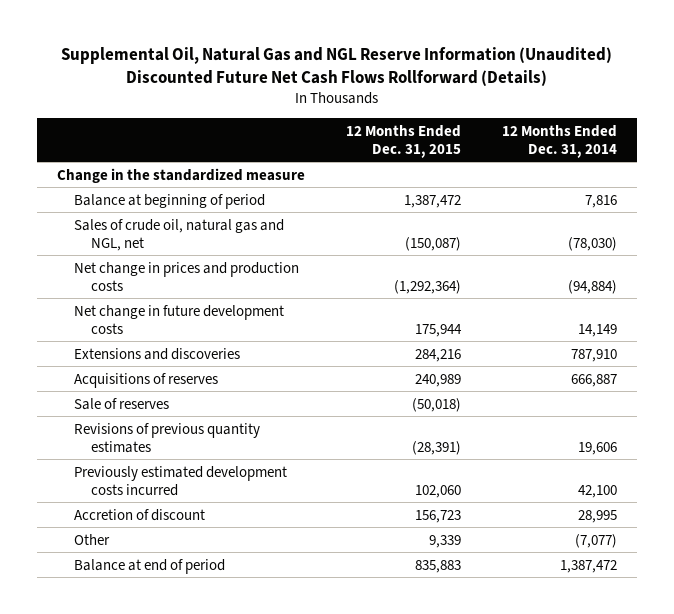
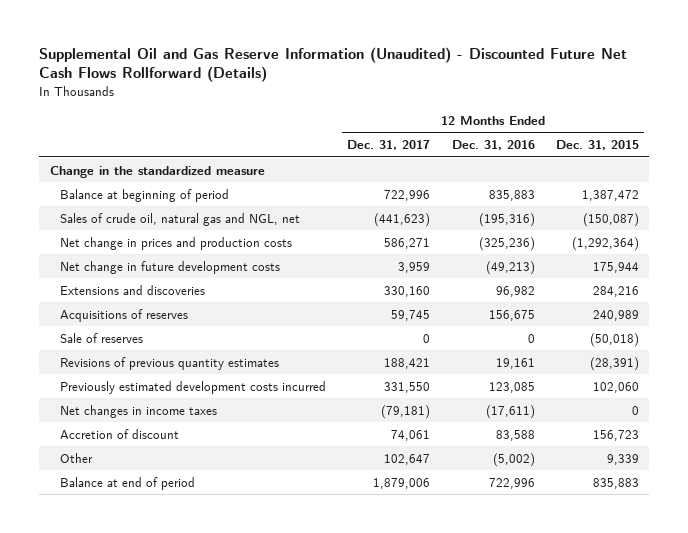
- Supplemental Oil, Natural Gas and NGL Reserve Information (Unaudited) Discounted Future Net Cash Flows Rollforward (Details)
+ Supplemental Oil and Gas Reserve Information (Unaudited) - Discounted Future Net Cash Flows Rollforward (Details)
- | 12 Months Ended Dec. 31, 2015 | 12 Months Ended Dec. 31, 2014
+ | 12 Months Ended Dec. 31, 2017 | 12 Months Ended Dec. 31, 2016 | 12 Months Ended Dec. 31, 2015
+ Net changes in income taxes | (79,181) | (17,611) | 0

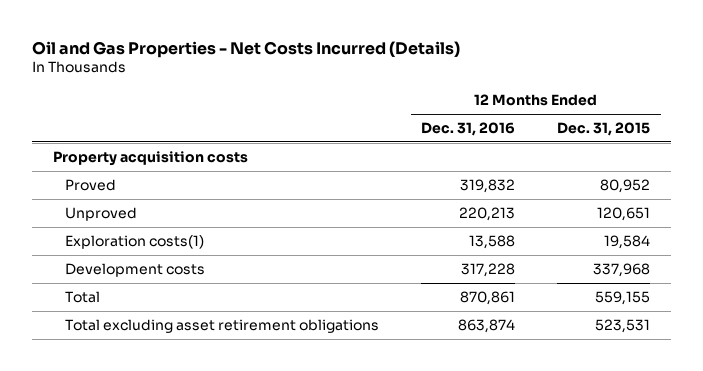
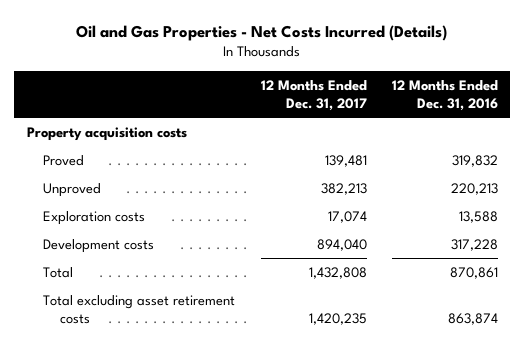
- | 12 Months Ended Dec. 31, 2016 | 12 Months Ended Dec. 31, 2015
+ | 12 Months Ended Dec. 31, 2017 | 12 Months Ended Dec. 31, 2016
- Exploration costs(1) | 13,588 | 19,584
+ Exploration costs | 17,074 | 13,588
- Total excluding asset retirement obligations | 863,874 | 523,531
+ Total excluding asset retirement costs | 1,420,235 | 863,874

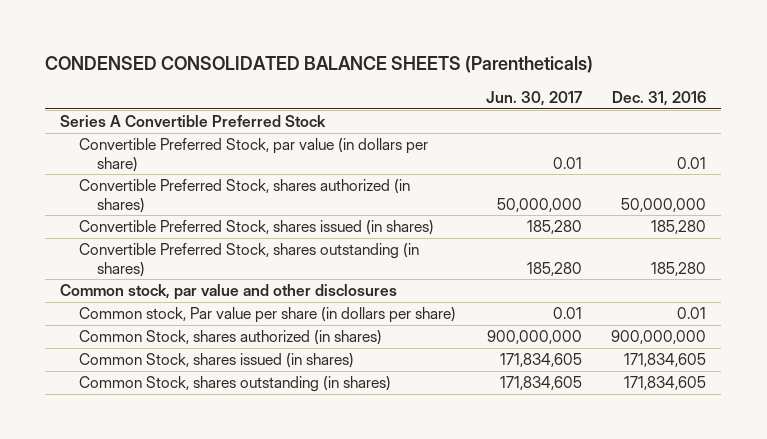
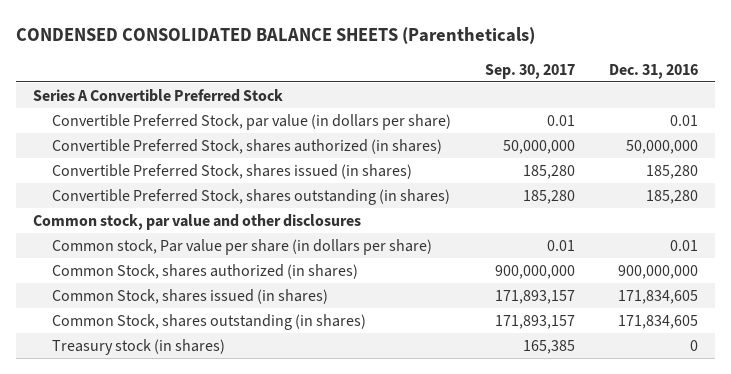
- | Jun. 30, 2017 | Dec. 31, 2016
+ | Sep. 30, 2017 | Dec. 31, 2016
+ Treasury stock (in shares) | 165,385 | 0

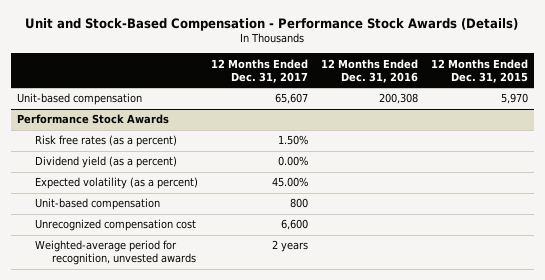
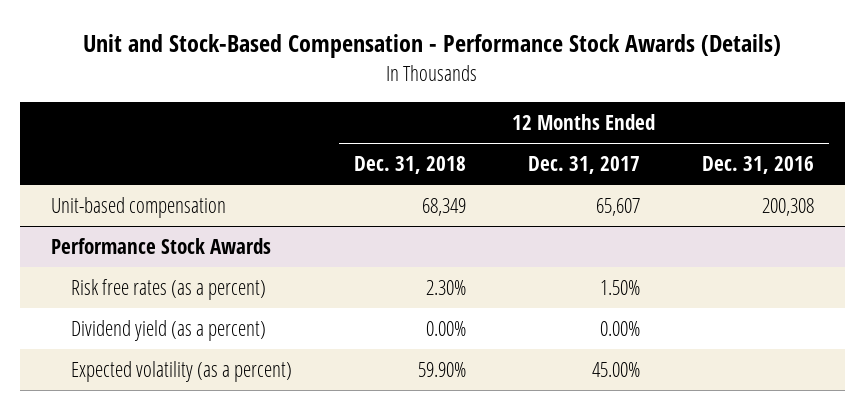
- | 12 Months Ended Dec. 31, 2017 | 12 Months Ended Dec. 31, 2016 | 12 Months Ended Dec. 31, 2015
+ | 12 Months Ended Dec. 31, 2018 | 12 Months Ended Dec. 31, 2017 | 12 Months Ended Dec. 31, 2016
@ Performance Stock Awards
- Unit-based compensation | 800 | |
- Unrecognized compensation cost | 6,600 | |
- Weighted-average period for recognition, unvested awards | 2 years | |

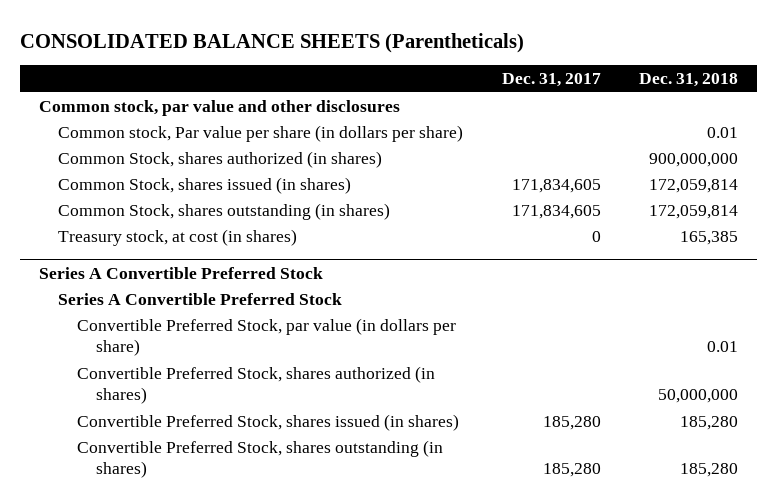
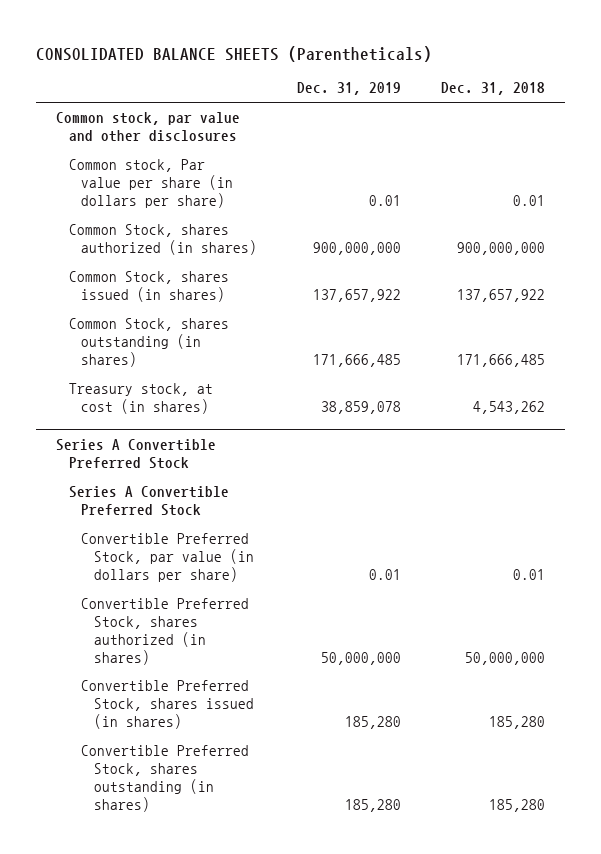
- | Dec. 31, 2017 | Dec. 31, 2018
+ | Dec. 31, 2019 | Dec. 31, 2018
- Common Stock, shares issued (in shares) | 171,834,605 | 172,059,814
- Common Stock, shares outstanding (in shares) | 171,834,605 | 172,059,814
- Treasury stock, at cost (in shares) | 0 | 165,385
+ Common Stock, shares issued (in shares) | 137,657,922 | 137,657,922
+ Common Stock, shares outstanding (in shares) | 171,666,485 | 171,666,485
+ Treasury stock, at cost (in shares) | 38,859,078 | 4,543,262

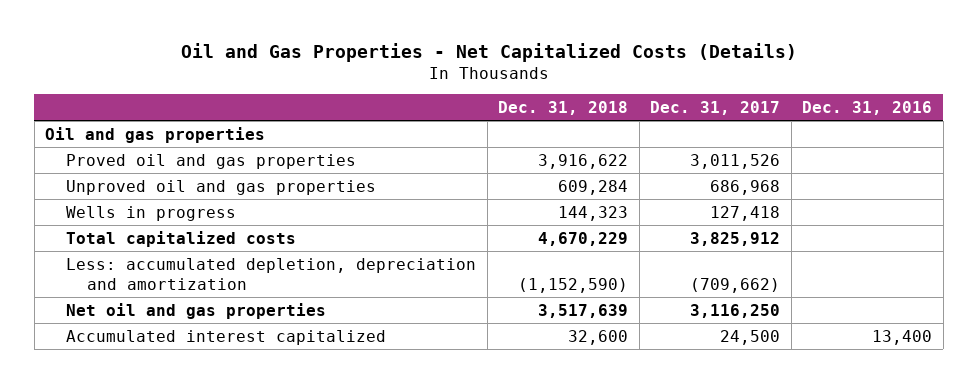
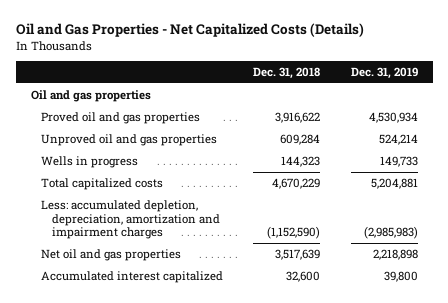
- | Dec. 31, 2018 | Dec. 31, 2017 | Dec. 31, 2016
+ | Dec. 31, 2018 | Dec. 31, 2019
- Less: accumulated depletion, depreciation and amortization | (1,152,590) | (709,662) |
+ Less: accumulated depletion, depreciation, amortization and impairment charges | (1,152,590) | (2,985,983)

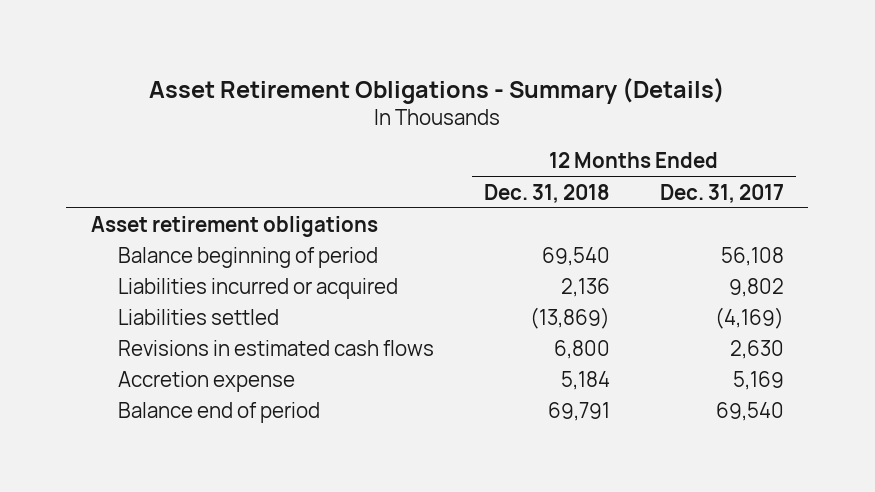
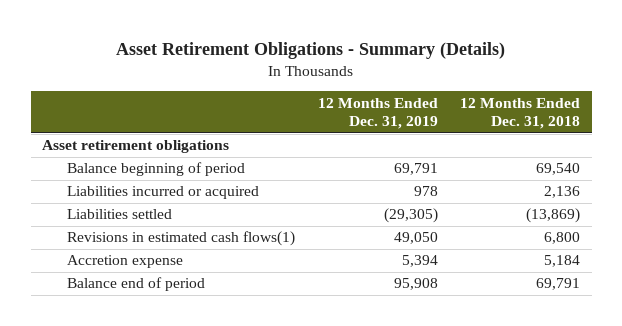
- | 12 Months Ended Dec. 31, 2018 | 12 Months Ended Dec. 31, 2017
+ | 12 Months Ended Dec. 31, 2019 | 12 Months Ended Dec. 31, 2018
- Revisions in estimated cash flows | 6,800 | 2,630
+ Revisions in estimated cash flows(1) | 49,050 | 6,800

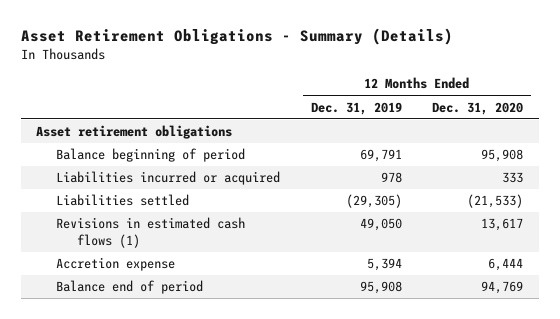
- | 12 Months Ended Dec. 31, 2019 | 12 Months Ended Dec. 31, 2018
+ | 12 Months Ended Dec. 31, 2019 | 12 Months Ended Dec. 31, 2020
- Revisions in estimated cash flows(1) | 49,050 | 6,800
+ Revisions in estimated cash flows (1) | 49,050 | 13,617

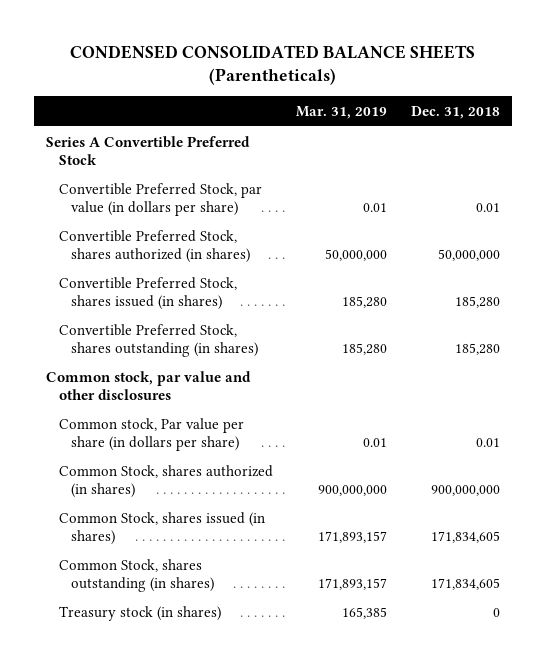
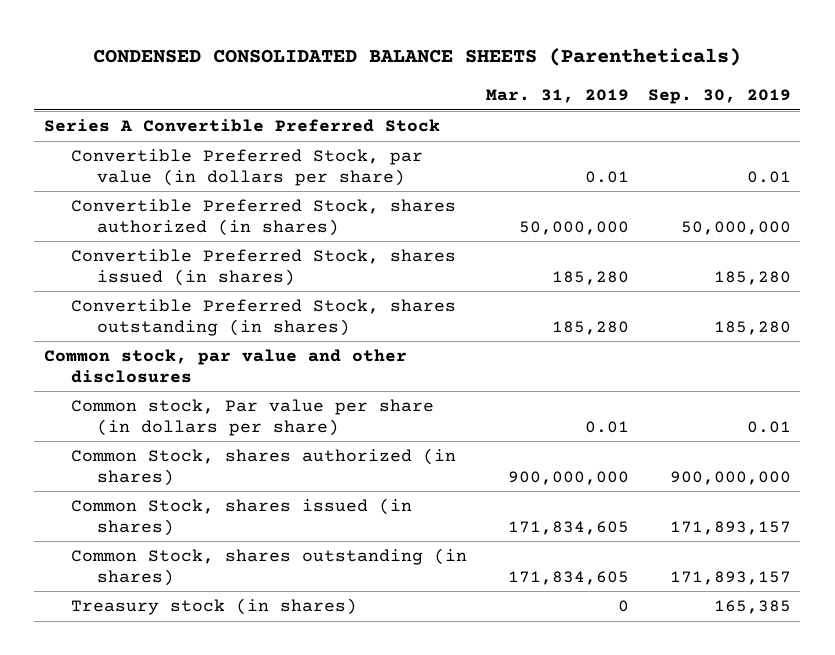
- | Mar. 31, 2019 | Dec. 31, 2018
+ | Mar. 31, 2019 | Sep. 30, 2019
- Common Stock, shares issued (in shares) | 171,893,157 | 171,834,605
- Common Stock, shares outstanding (in shares) | 171,893,157 | 171,834,605
- Treasury stock (in shares) | 165,385 | 0
+ Common Stock, shares issued (in shares) | 171,834,605 | 171,893,157
+ Common Stock, shares outstanding (in shares) | 171,834,605 | 171,893,157
+ Treasury stock (in shares) | 0 | 165,385

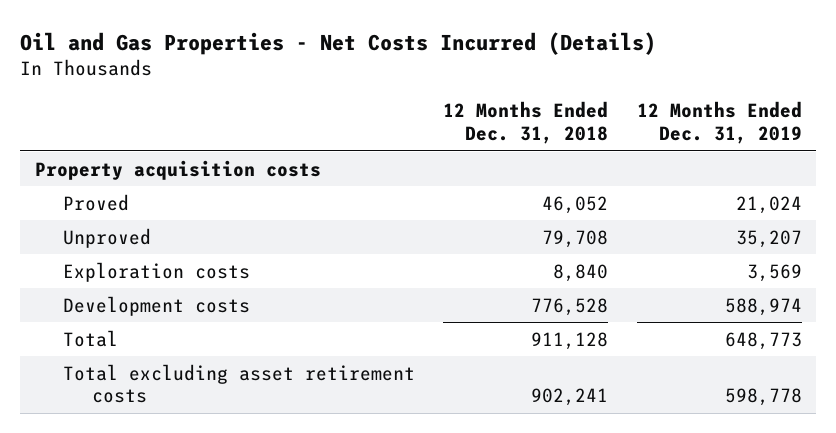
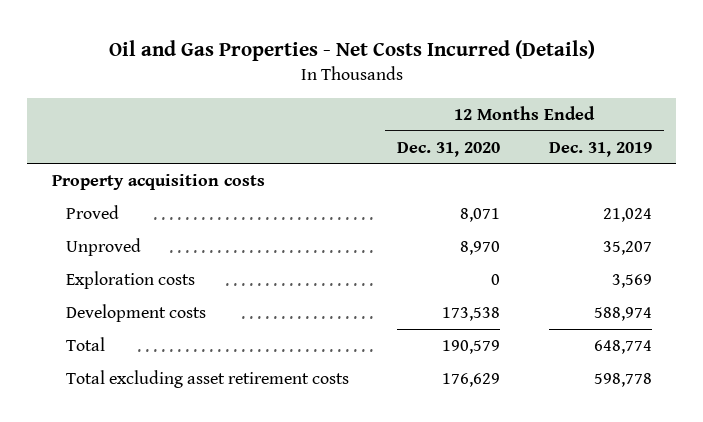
- | 12 Months Ended Dec. 31, 2018 | 12 Months Ended Dec. 31, 2019
+ | 12 Months Ended Dec. 31, 2020 | 12 Months Ended Dec. 31, 2019
- Total | 911,128 | 648,773
+ Total | 190,579 | 648,774

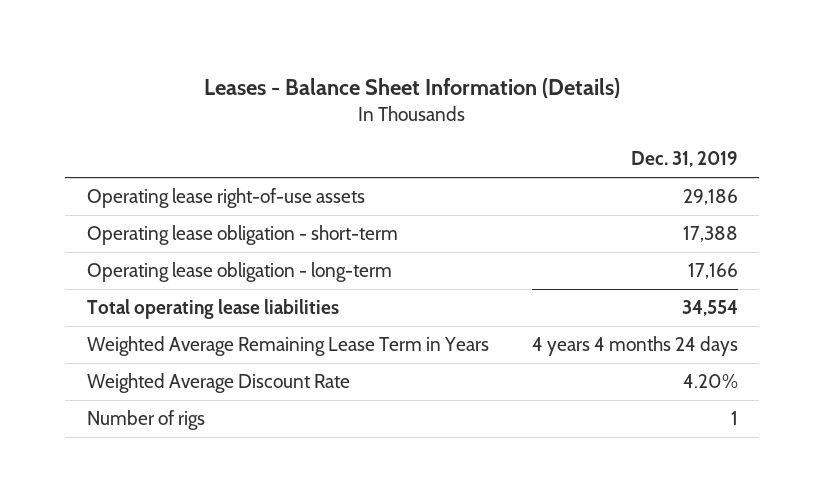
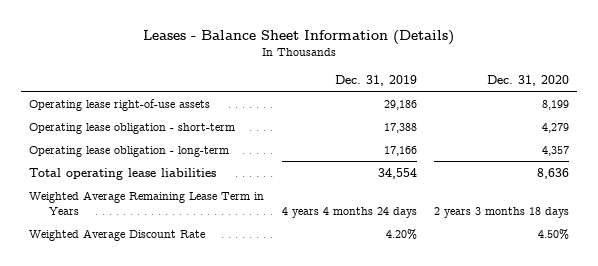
- | Dec. 31, 2019
+ | Dec. 31, 2019 | Dec. 31, 2020
- Number of rigs | 1

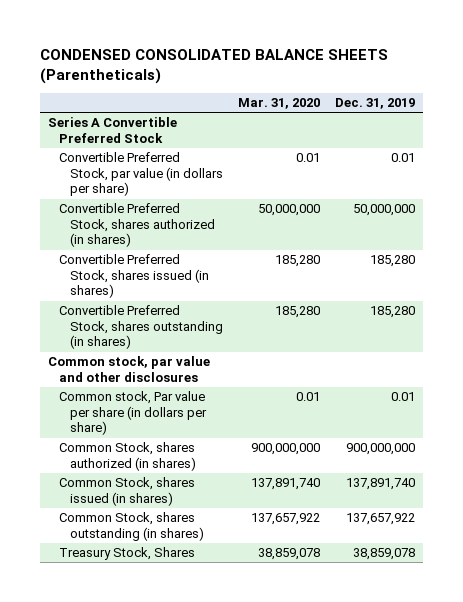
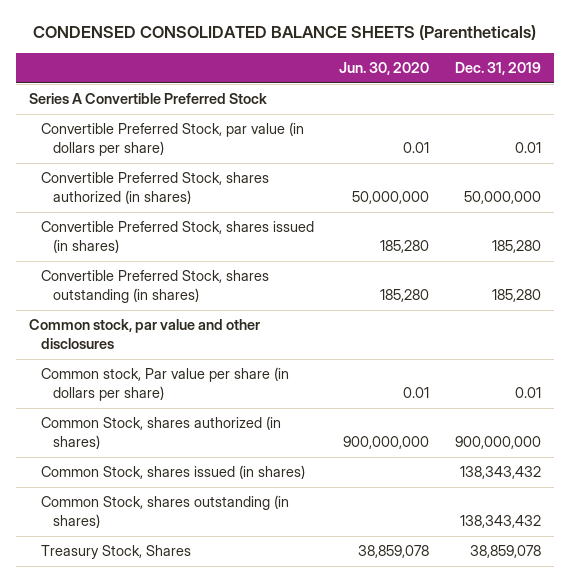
- | Mar. 31, 2020 | Dec. 31, 2019
+ | Jun. 30, 2020 | Dec. 31, 2019
- Common Stock, shares issued (in shares) | 137,891,740 | 137,891,740
- Common Stock, shares outstanding (in shares) | 137,657,922 | 137,657,922
+ Common Stock, shares issued (in shares) | | 138,343,432
+ Common Stock, shares outstanding (in shares) | | 138,343,432

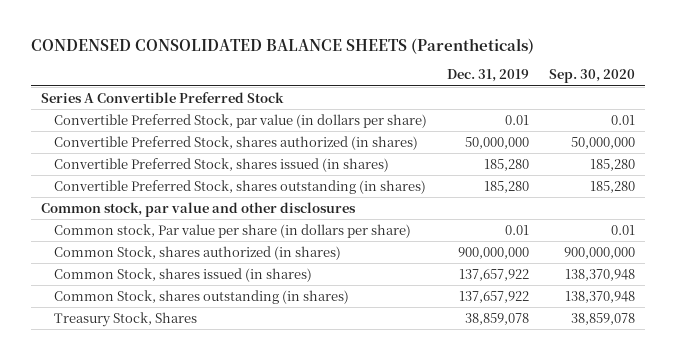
- | Jun. 30, 2020 | Dec. 31, 2019
+ | Dec. 31, 2019 | Sep. 30, 2020
- Common Stock, shares issued (in shares) | | 138,343,432
- Common Stock, shares outstanding (in shares) | | 138,343,432
+ Common Stock, shares issued (in shares) | 137,657,922 | 138,370,948
+ Common Stock, shares outstanding (in shares) | 137,657,922 | 138,370,948

